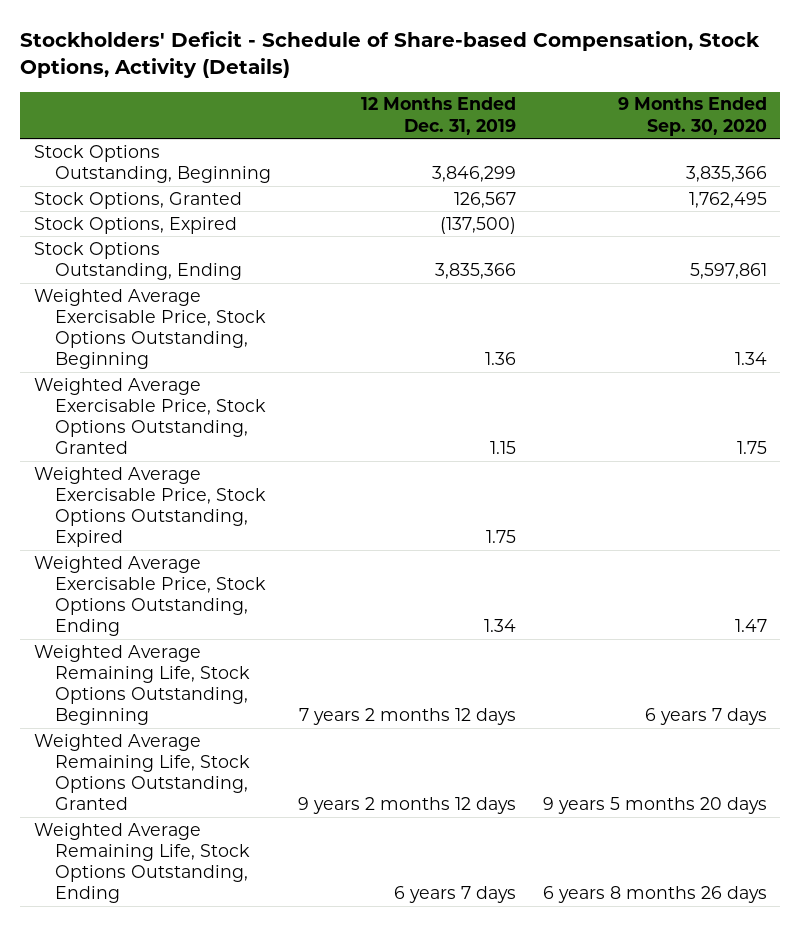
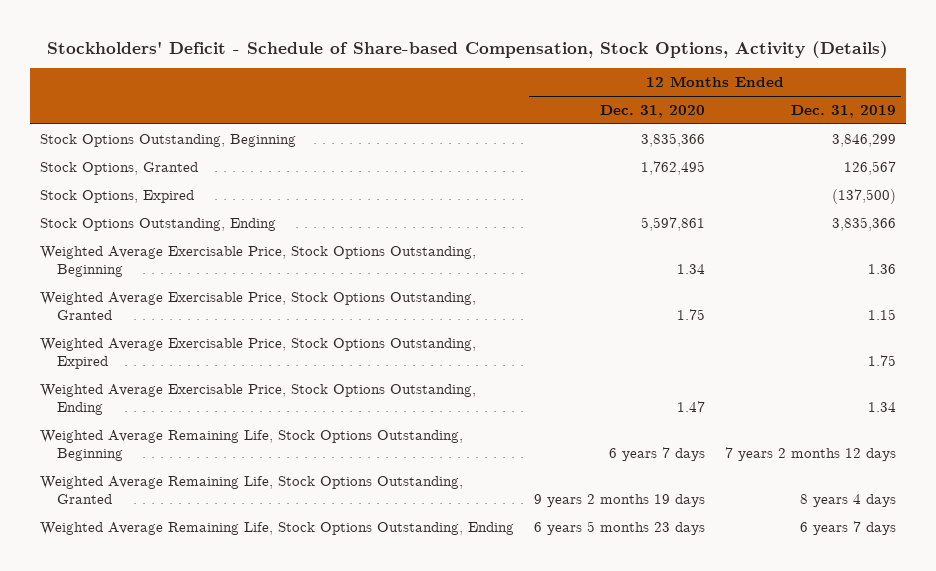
- | 12 Months Ended Dec. 31, 2019 | 9 Months Ended Sep. 30, 2020
+ | 12 Months Ended Dec. 31, 2020 | 12 Months Ended Dec. 31, 2019
- Weighted Average Remaining Life, Stock Options Outstanding, Granted | 9 years 2 months 12 days | 9 years 5 months 20 days
+ Weighted Average Remaining Life, Stock Options Outstanding, Granted | 9 years 2 months 19 days | 8 years 4 days

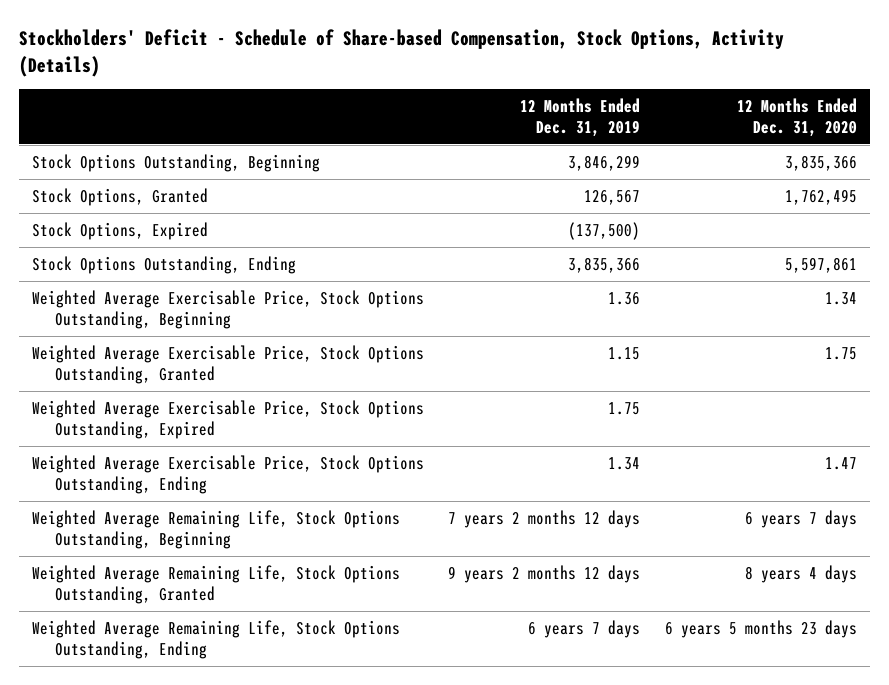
- | 12 Months Ended Dec. 31, 2020 | 12 Months Ended Dec. 31, 2019
+ | 12 Months Ended Dec. 31, 2019 | 12 Months Ended Dec. 31, 2020
- Weighted Average Remaining Life, Stock Options Outstanding, Granted | 9 years 2 months 19 days | 8 years 4 days
+ Weighted Average Remaining Life, Stock Options Outstanding, Granted | 9 years 2 months 12 days | 8 years 4 days

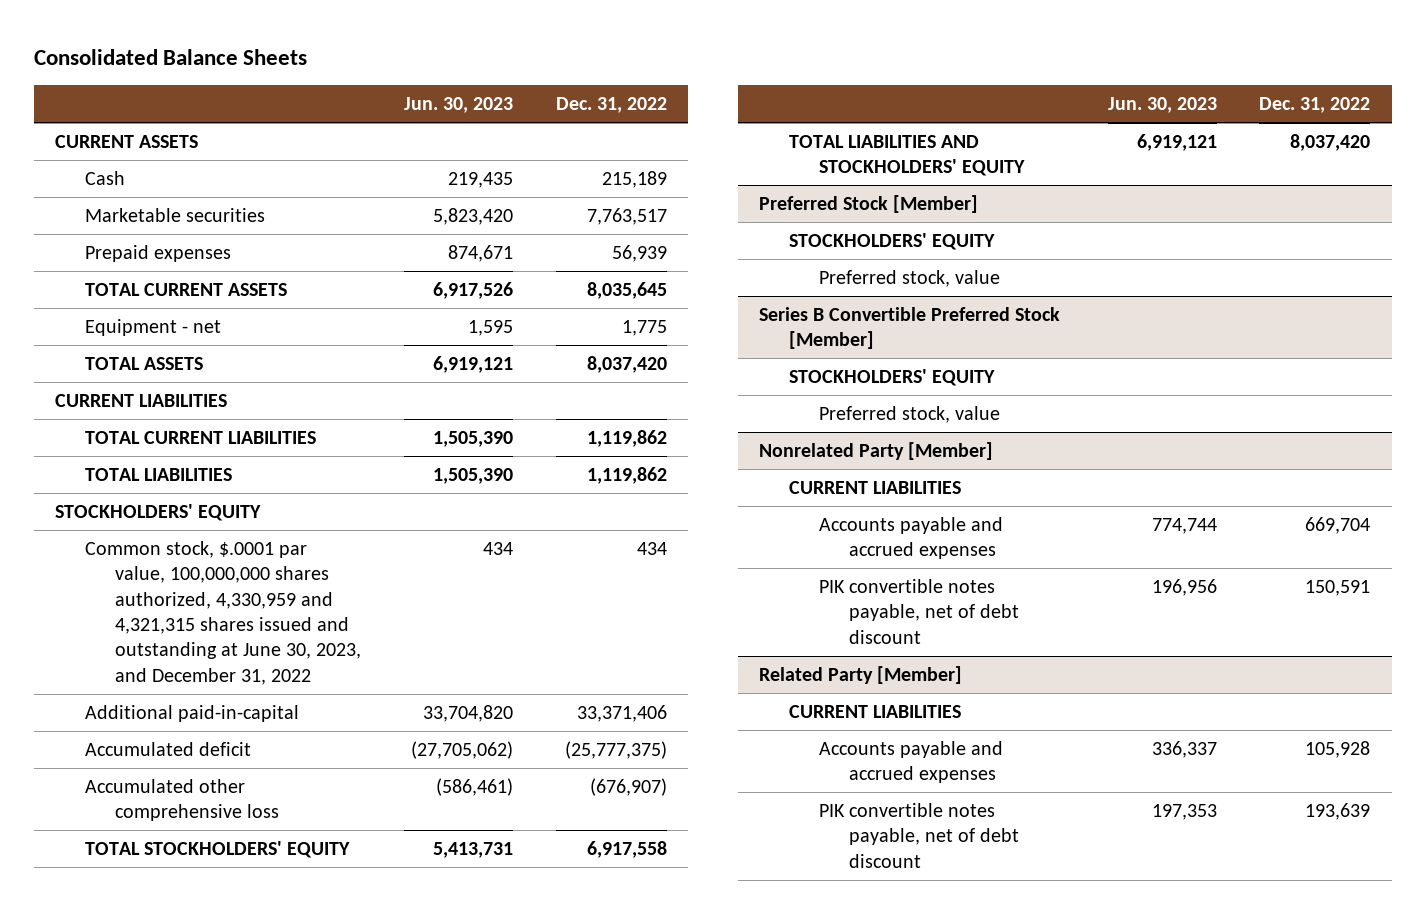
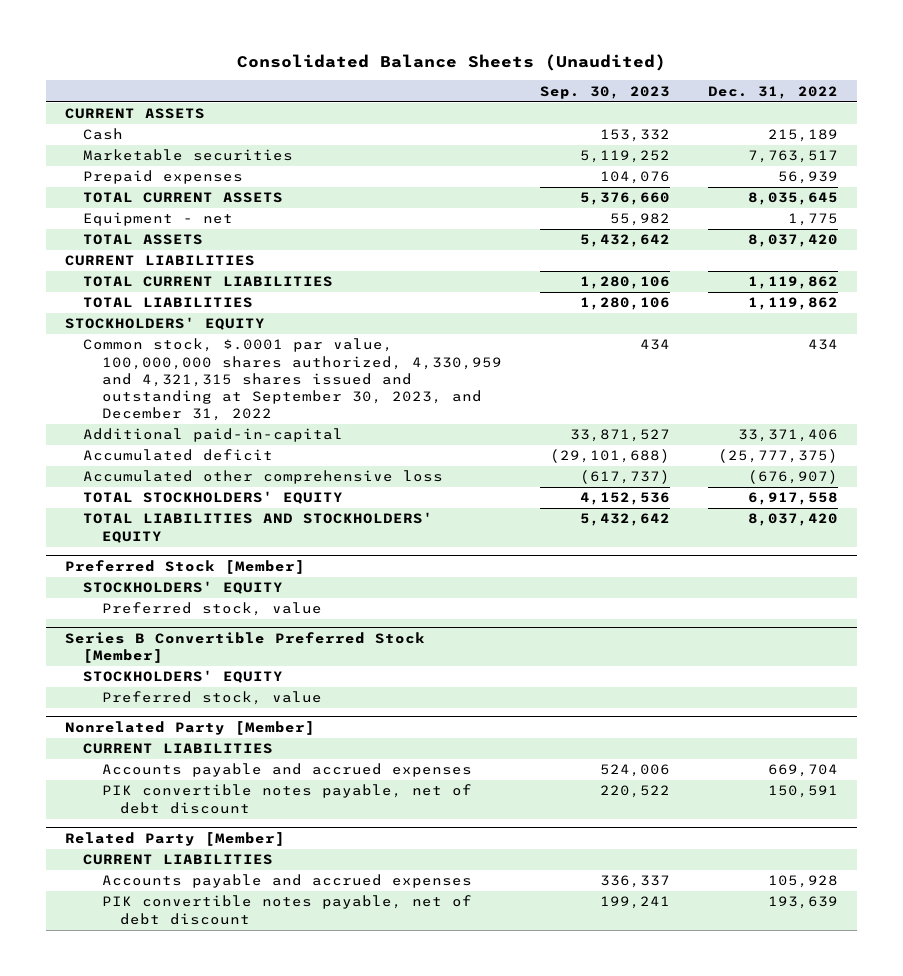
- Consolidated Balance Sheets
+ Consolidated Balance Sheets (Unaudited)
- | Jun. 30, 2023 | Dec. 31, 2022
+ | Sep. 30, 2023 | Dec. 31, 2022
- Common stock, $.0001 par value, 100,000,000 shares authorized, 4,330,959 and 4,321,315 shares issued and outstanding at June 30, 2023, and December 31, 2022 | 434 | 434
+ Common stock, $.0001 par value, 100,000,000 shares authorized, 4,330,959 and 4,321,315 shares issued and outstanding at September 30, 2023, and December 31, 2022 | 434 | 434

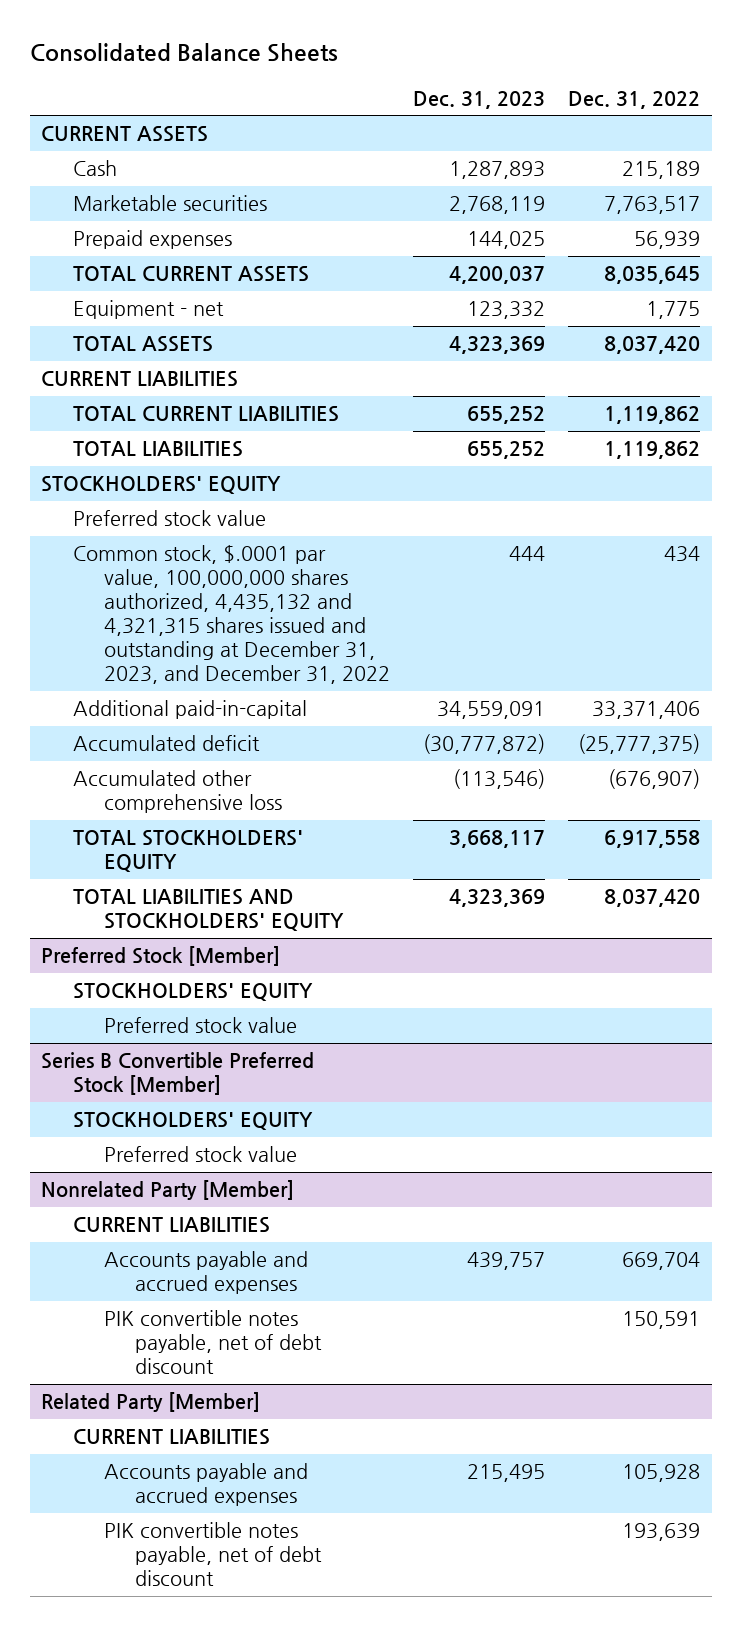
- Consolidated Balance Sheets (Unaudited)
+ Consolidated Balance Sheets
- | Sep. 30, 2023 | Dec. 31, 2022
+ | Dec. 31, 2023 | Dec. 31, 2022
- Common stock, $.0001 par value, 100,000,000 shares authorized, 4,330,959 and 4,321,315 shares issued and outstanding at September 30, 2023, and December 31, 2022 | 434 | 434
+ Preferred stock value
+ Common stock, $.0001 par value, 100,000,000 shares authorized, 4,435,132 and 4,321,315 shares issued and outstanding at December 31, 2023, and December 31, 2022 | 444 | 434
@ Preferred Stock [Member]
- Preferred stock, value
+ Preferred stock value
@ Series B Convertible Preferred Stock [Member]
- Preferred stock, value
+ Preferred stock value

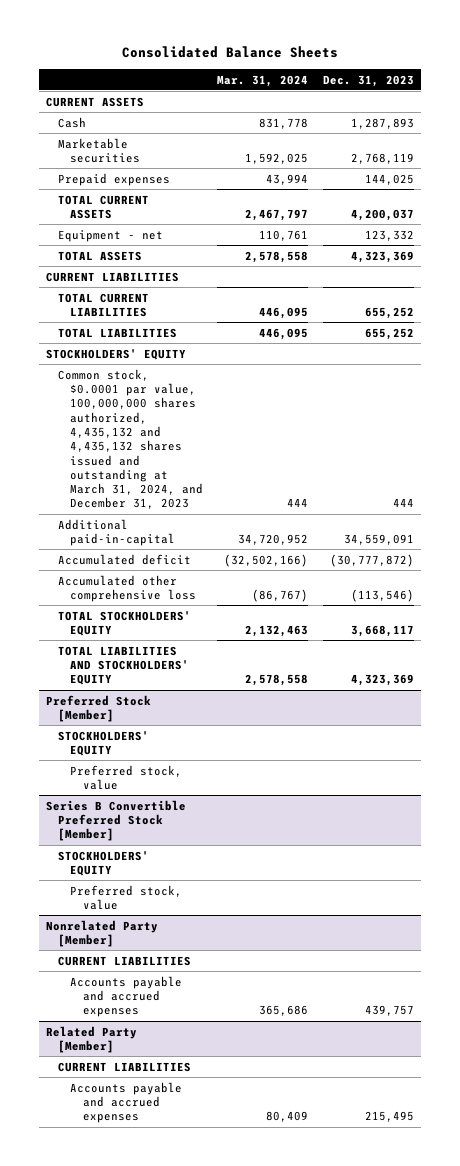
- | Dec. 31, 2023 | Dec. 31, 2022
+ | Mar. 31, 2024 | Dec. 31, 2023
- Preferred stock value
- Common stock, $.0001 par value, 100,000,000 shares authorized, 4,435,132 and 4,321,315 shares issued and outstanding at December 31, 2023, and December 31, 2022 | 444 | 434
+ Common stock, $0.0001 par value, 100,000,000 shares authorized, 4,435,132 and 4,435,132 shares issued and outstanding at March 31, 2024, and December 31, 2023 | 444 | 444
@ Preferred Stock [Member]
- Preferred stock value
+ Preferred stock, value
@ Series B Convertible Preferred Stock [Member]
- Preferred stock value
+ Preferred stock, value
@ Nonrelated Party [Member]
- PIK convertible notes payable, net of debt discount | | 150,591
@ Related Party [Member]
- PIK convertible notes payable, net of debt discount | | 193,639

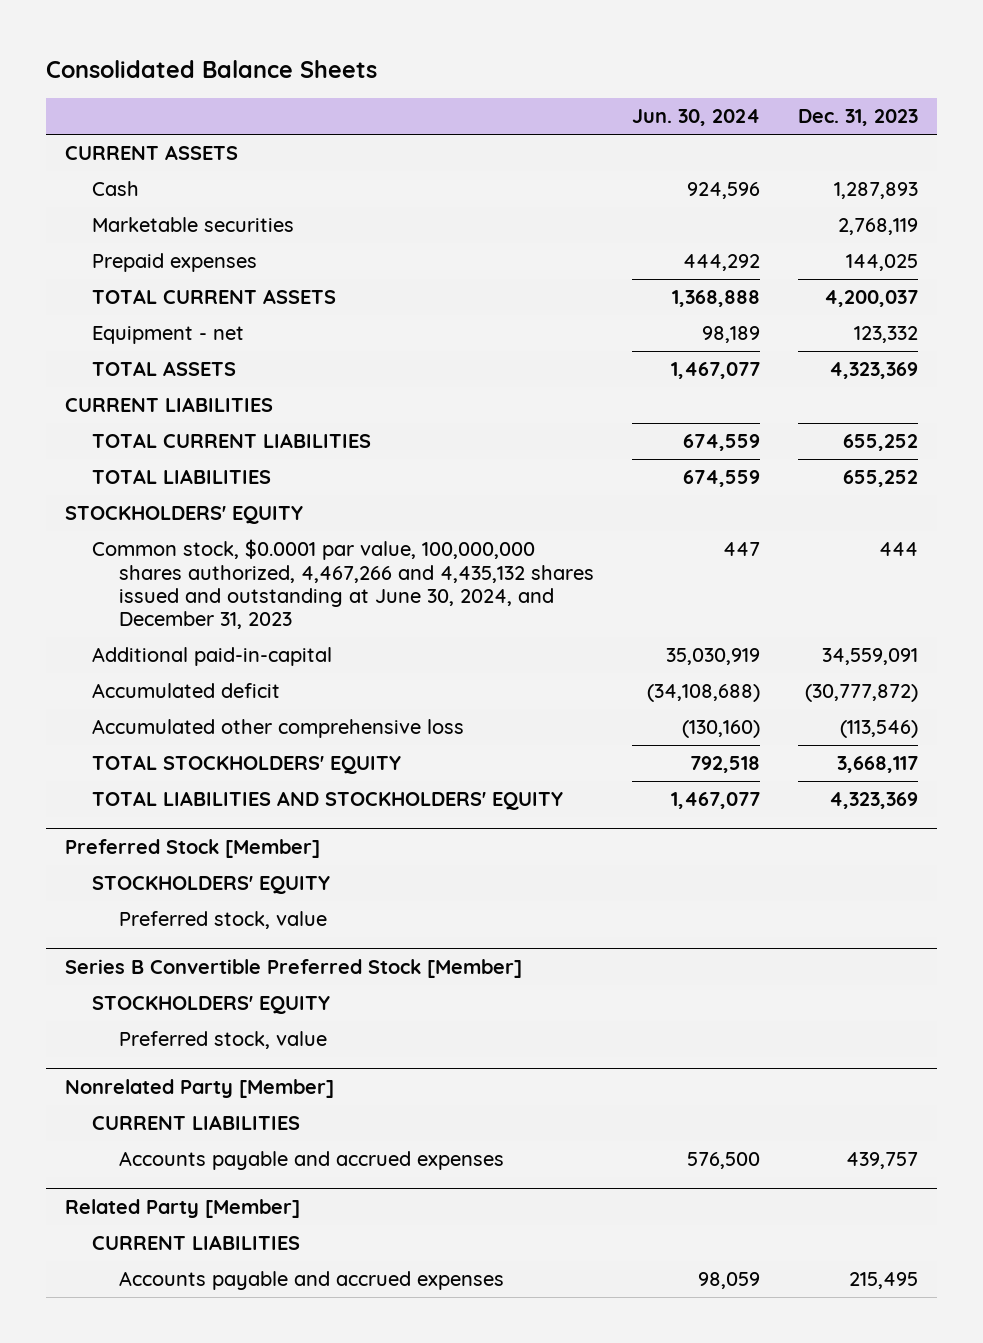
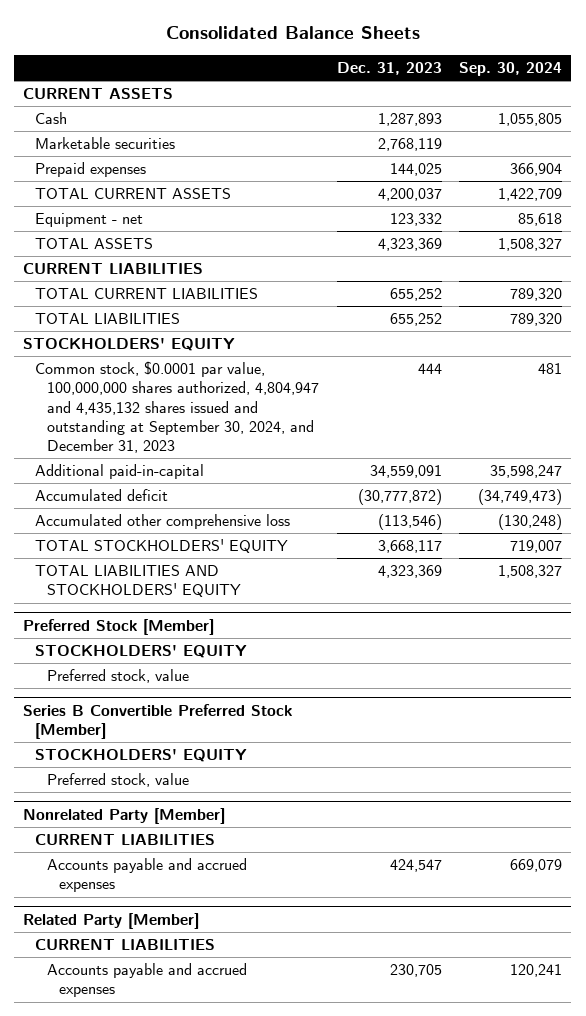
- | Jun. 30, 2024 | Dec. 31, 2023
+ | Dec. 31, 2023 | Sep. 30, 2024
- Common stock, $0.0001 par value, 100,000,000 shares authorized, 4,467,266 and 4,435,132 shares issued and outstanding at June 30, 2024, and December 31, 2023 | 447 | 444
+ Common stock, $0.0001 par value, 100,000,000 shares authorized, 4,804,947 and 4,435,132 shares issued and outstanding at September 30, 2024, and December 31, 2023 | 444 | 481
@ Nonrelated Party [Member]
- Accounts payable and accrued expenses | 576,500 | 439,757
+ Accounts payable and accrued expenses | 424,547 | 669,079
@ Related Party [Member]
- Accounts payable and accrued expenses | 98,059 | 215,495
+ Accounts payable and accrued expenses | 230,705 | 120,241

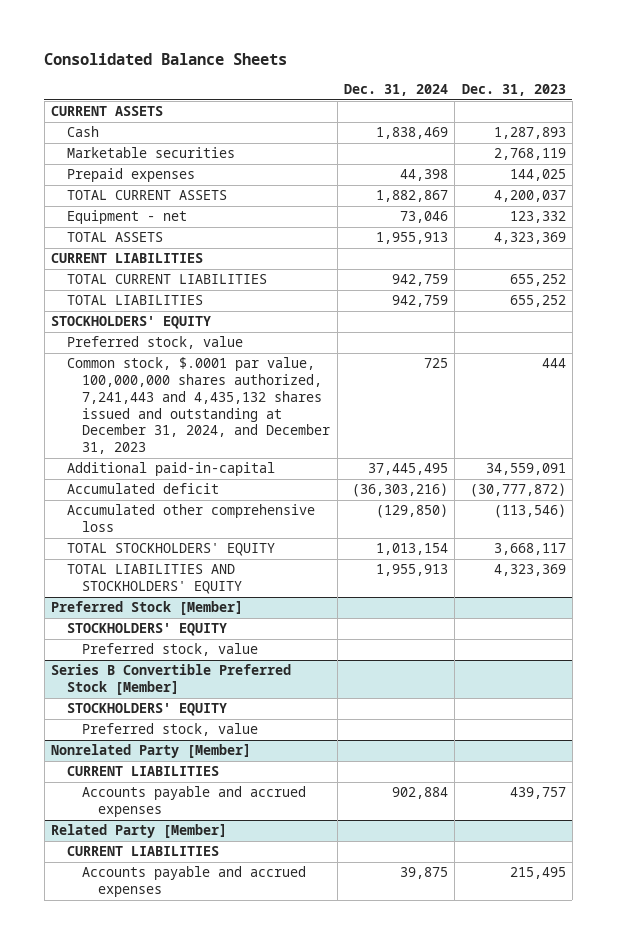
- | Dec. 31, 2023 | Sep. 30, 2024
+ | Dec. 31, 2024 | Dec. 31, 2023
- Common stock, $0.0001 par value, 100,000,000 shares authorized, 4,804,947 and 4,435,132 shares issued and outstanding at September 30, 2024, and December 31, 2023 | 444 | 481
+ Preferred stock, value
+ Common stock, $.0001 par value, 100,000,000 shares authorized, 7,241,443 and 4,435,132 shares issued and outstanding at December 31, 2024, and December 31, 2023 | 725 | 444
@ Nonrelated Party [Member]
- Accounts payable and accrued expenses | 424,547 | 669,079
+ Accounts payable and accrued expenses | 902,884 | 439,757
@ Related Party [Member]
- Accounts payable and accrued expenses | 230,705 | 120,241
+ Accounts payable and accrued expenses | 39,875 | 215,495

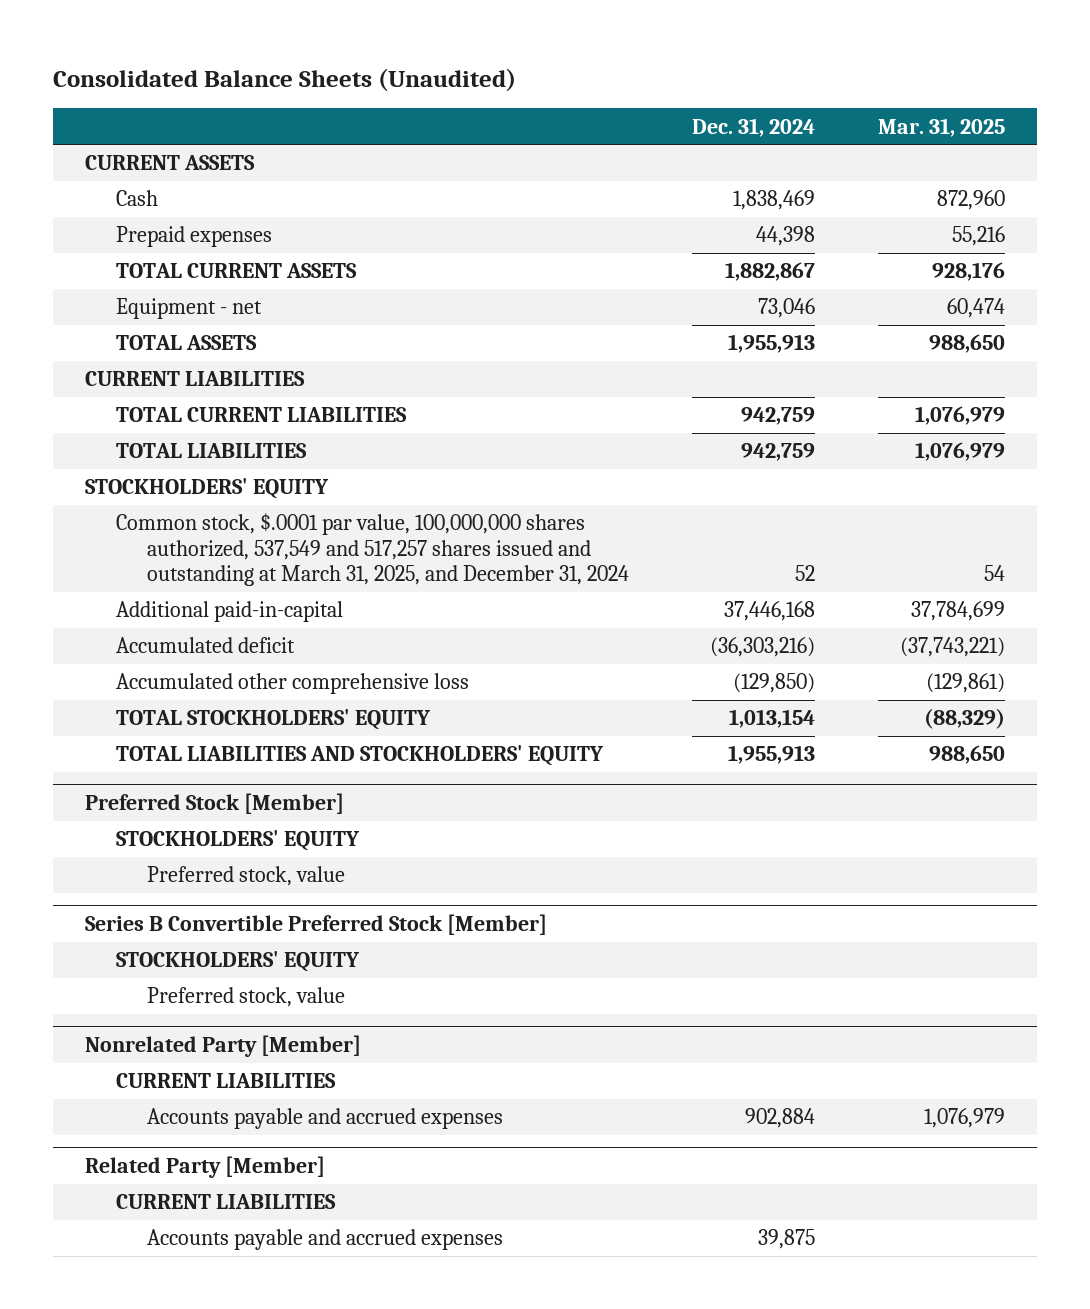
- Consolidated Balance Sheets
+ Consolidated Balance Sheets (Unaudited)
- | Dec. 31, 2024 | Dec. 31, 2023
+ | Dec. 31, 2024 | Mar. 31, 2025
- Marketable securities | | 2,768,119
- Preferred stock, value
- Common stock, $.0001 par value, 100,000,000 shares authorized, 7,241,443 and 4,435,132 shares issued and outstanding at December 31, 2024, and December 31, 2023 | 725 | 444
- Additional paid-in-capital | 37,445,495 | 34,559,091
+ Common stock, $.0001 par value, 100,000,000 shares authorized, 537,549 and 517,257 shares issued and outstanding at March 31, 2025, and December 31, 2024 | 52 | 54
+ Additional paid-in-capital | 37,446,168 | 37,784,699

